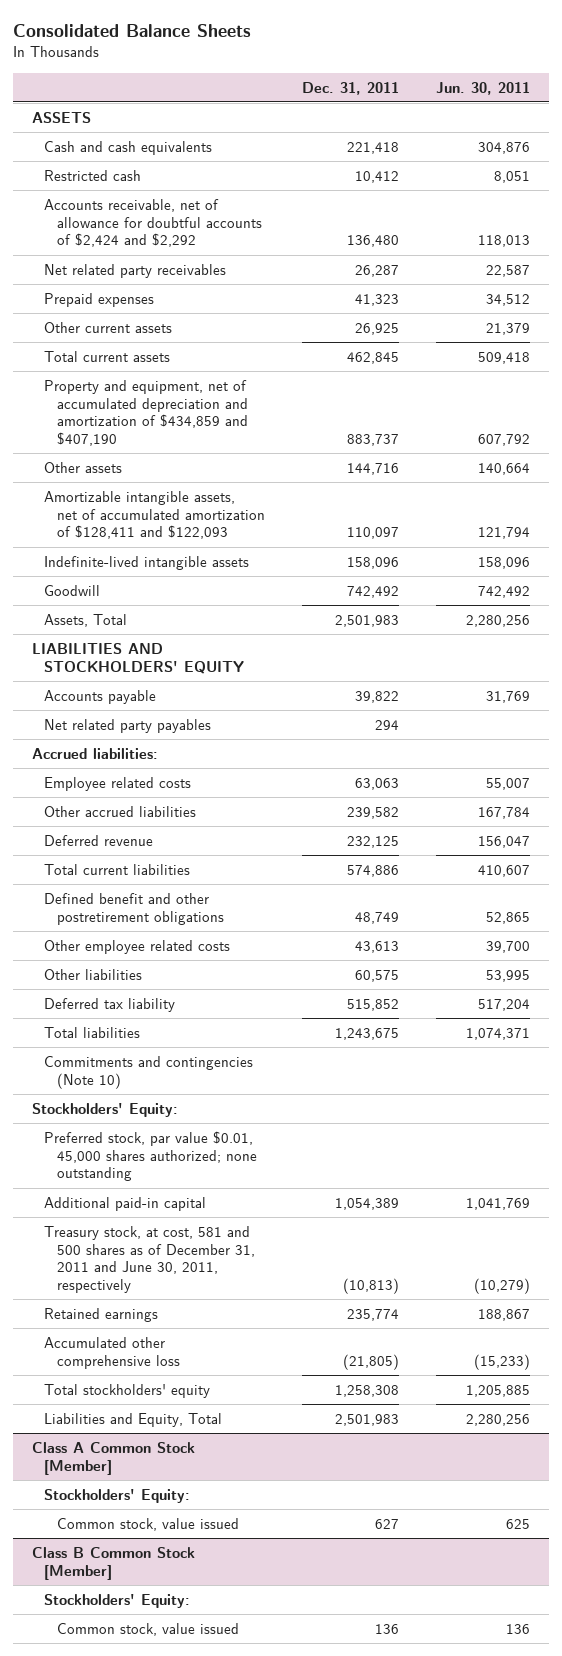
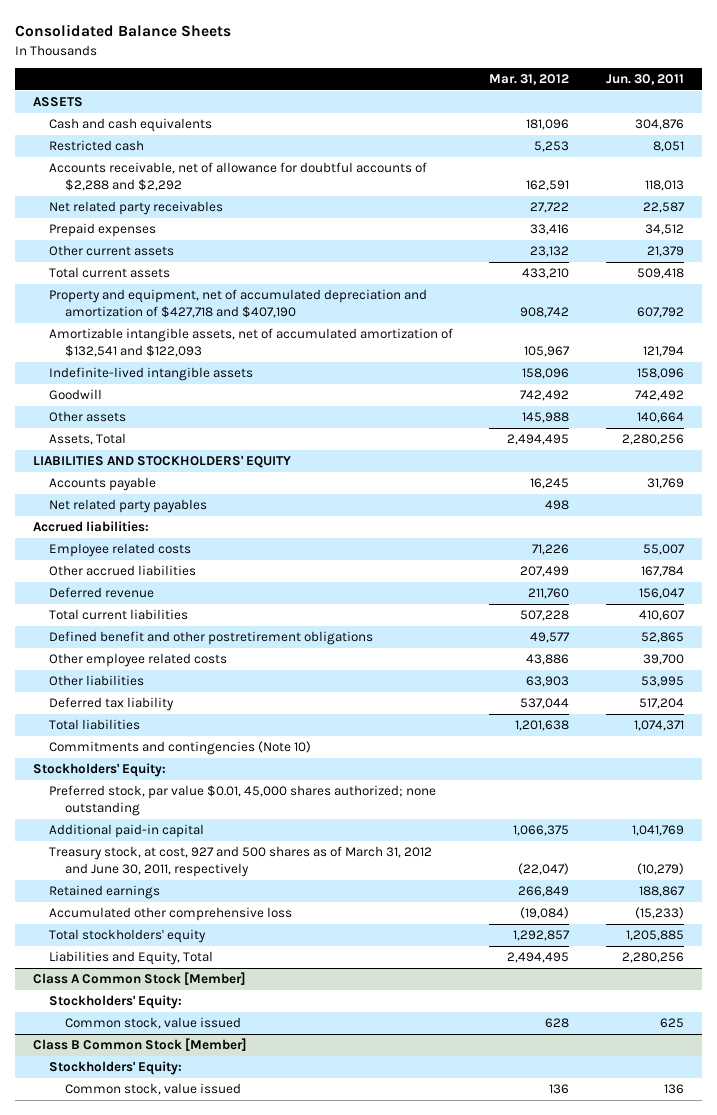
- | Dec. 31, 2011 | Jun. 30, 2011
+ | Mar. 31, 2012 | Jun. 30, 2011
- Accounts receivable, net of allowance for doubtful accounts of $2,424 and $2,292 | 136,480 | 118,013
+ Accounts receivable, net of allowance for doubtful accounts of $2,288 and $2,292 | 162,591 | 118,013
- Property and equipment, net of accumulated depreciation and amortization of $434,859 and $407,190 | 883,737 | 607,792
- Amortizable intangible assets, net of accumulated amortization of $128,411 and $122,093 | 110,097 | 121,794
+ Property and equipment, net of accumulated depreciation and amortization of $427,718 and $407,190 | 908,742 | 607,792
+ Amortizable intangible assets, net of accumulated amortization of $132,541 and $122,093 | 105,967 | 121,794
moved down: Other assets | 145,988 | 140,664
- Treasury stock, at cost, 581 and 500 shares as of December 31, 2011 and June 30, 2011, respectively | (10,813) | (10,279)
+ Treasury stock, at cost, 927 and 500 shares as of March 31, 2012 and June 30, 2011, respectively | (22,047) | (10,279)

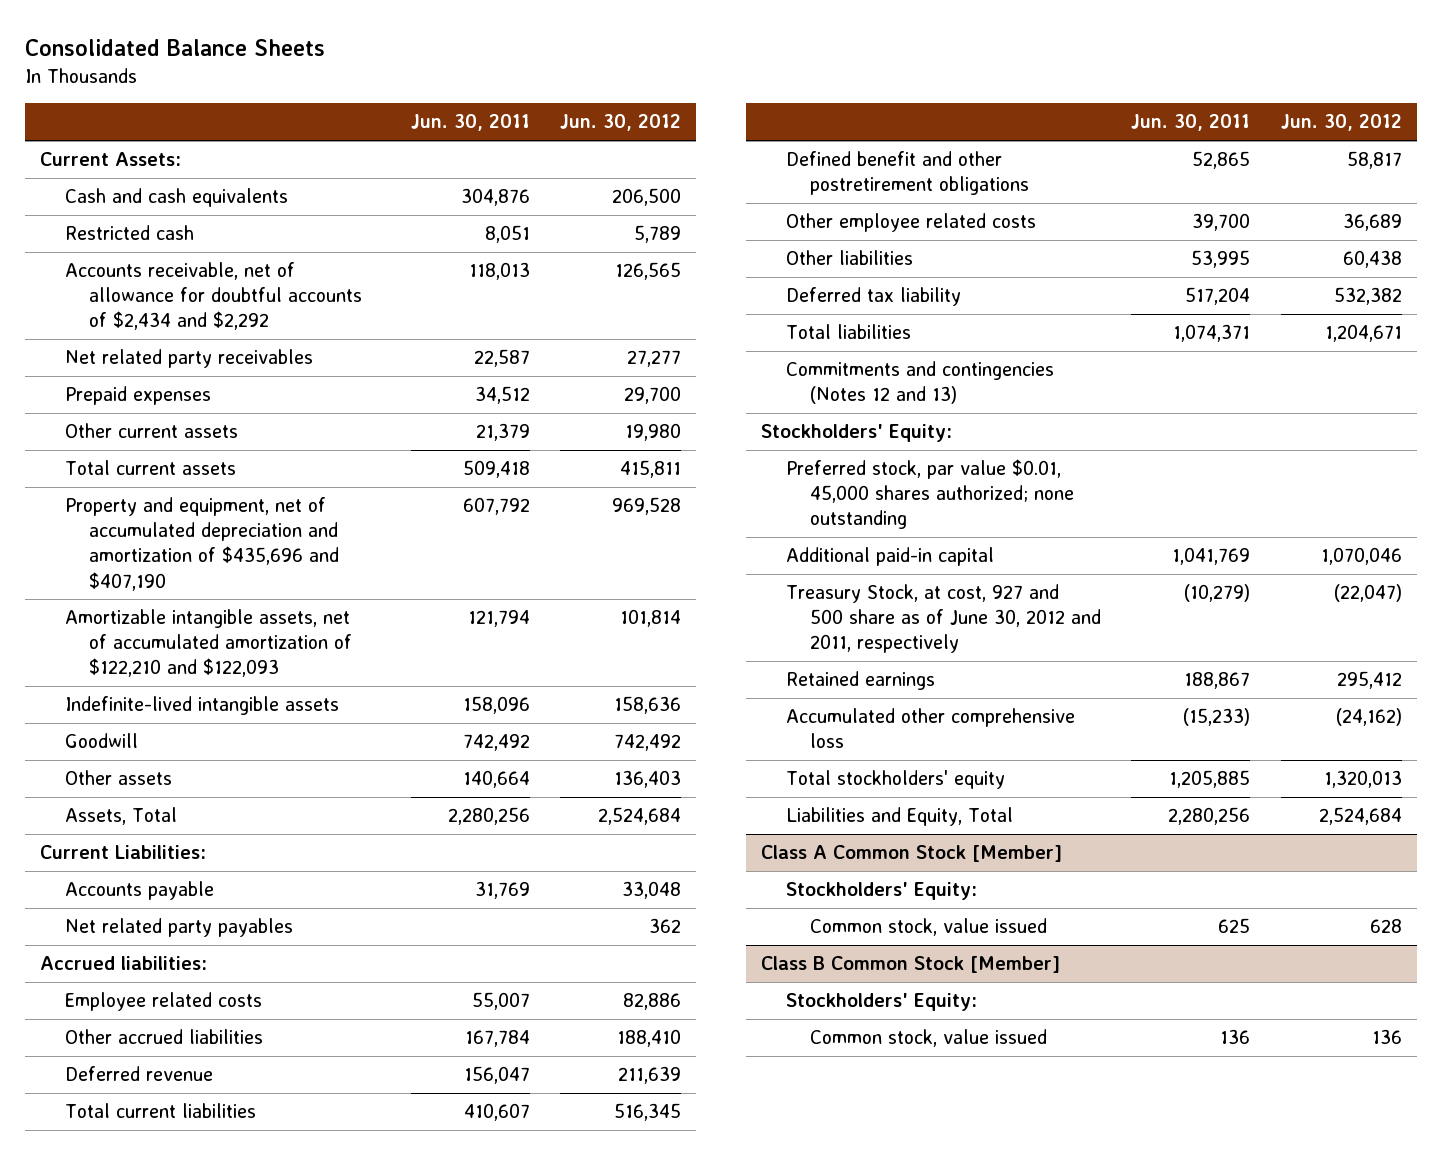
- | Mar. 31, 2012 | Jun. 30, 2011
+ | Jun. 30, 2011 | Jun. 30, 2012
- ASSETS
+ Current Assets:
- Accounts receivable, net of allowance for doubtful accounts of $2,288 and $2,292 | 162,591 | 118,013
+ Accounts receivable, net of allowance for doubtful accounts of $2,434 and $2,292 | 118,013 | 126,565
- Property and equipment, net of accumulated depreciation and amortization of $427,718 and $407,190 | 908,742 | 607,792
- Amortizable intangible assets, net of accumulated amortization of $132,541 and $122,093 | 105,967 | 121,794
+ Property and equipment, net of accumulated depreciation and amortization of $435,696 and $407,190 | 607,792 | 969,528
+ Amortizable intangible assets, net of accumulated amortization of $122,210 and $122,093 | 121,794 | 101,814
- LIABILITIES AND STOCKHOLDERS' EQUITY
+ Current Liabilities:
- Commitments and contingencies (Note 10)
+ Commitments and contingencies (Notes 12 and 13)
- Treasury stock, at cost, 927 and 500 shares as of March 31, 2012 and June 30, 2011, respectively | (22,047) | (10,279)
+ Treasury Stock, at cost, 927 and 500 share as of June 30, 2012 and 2011, respectively | (10,279) | (22,047)

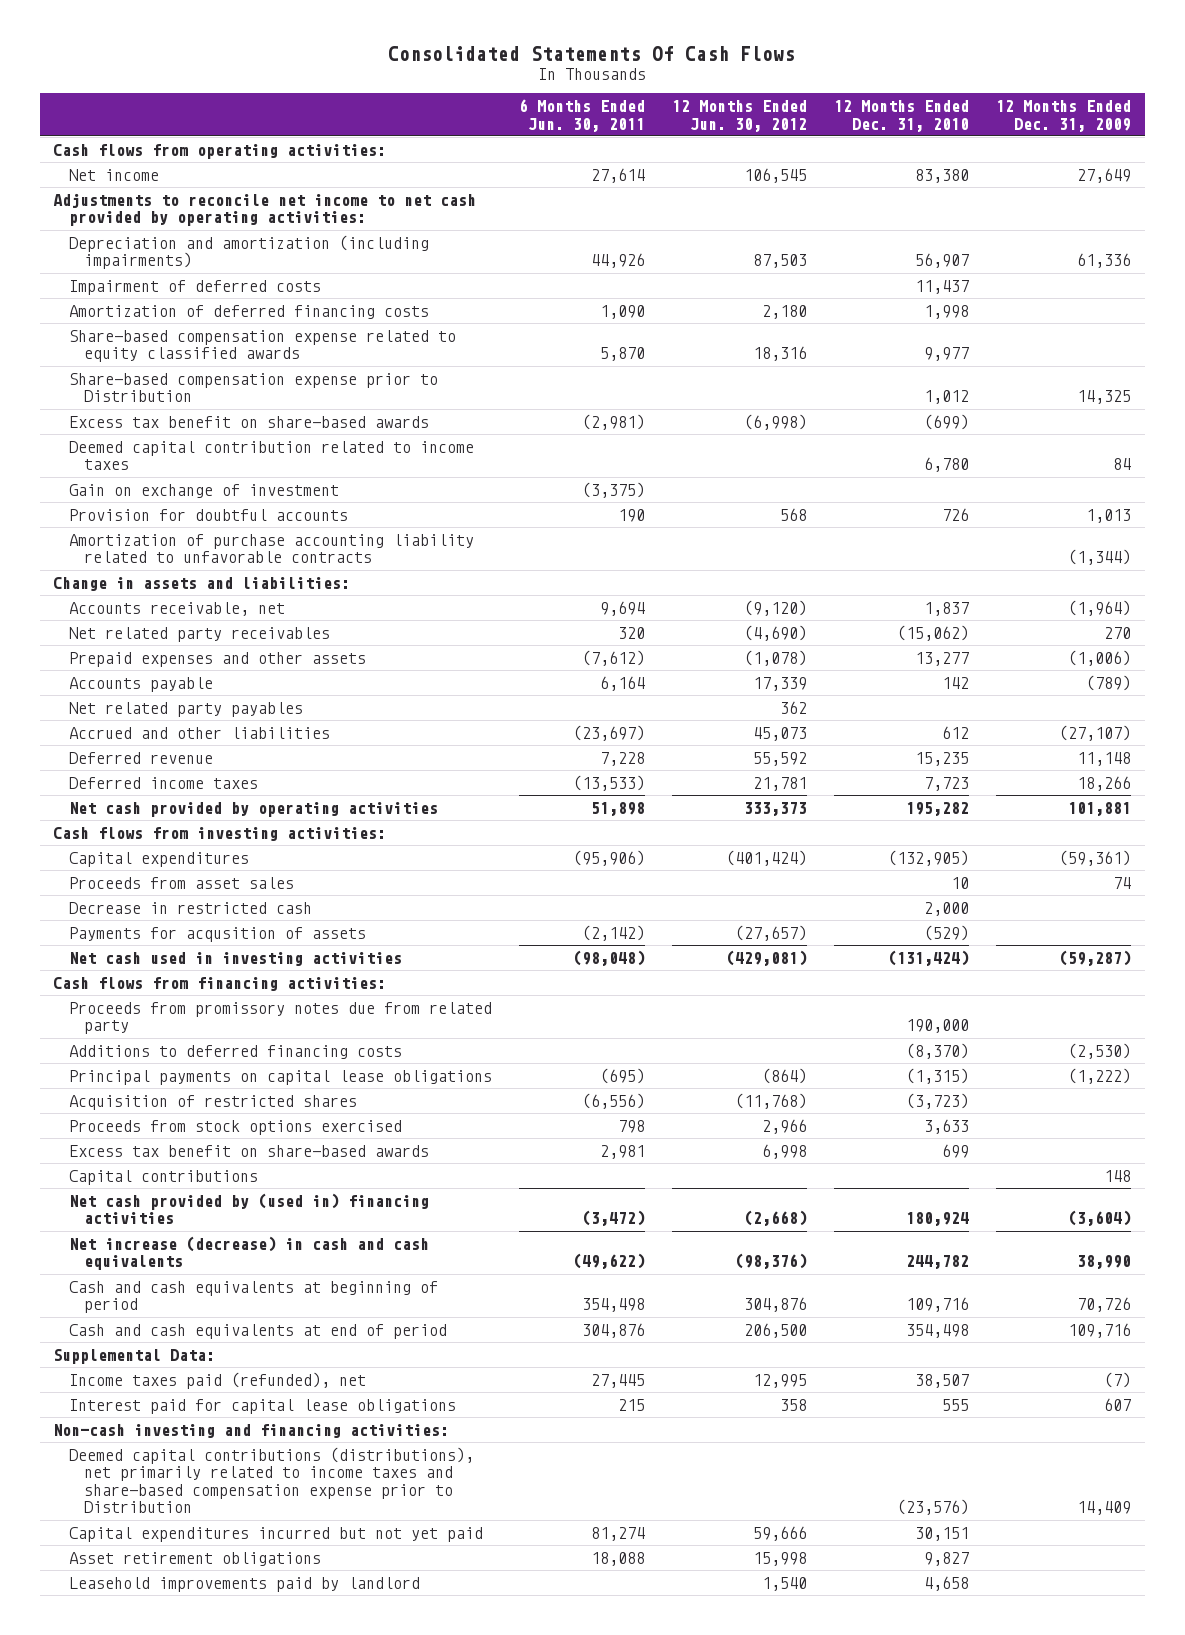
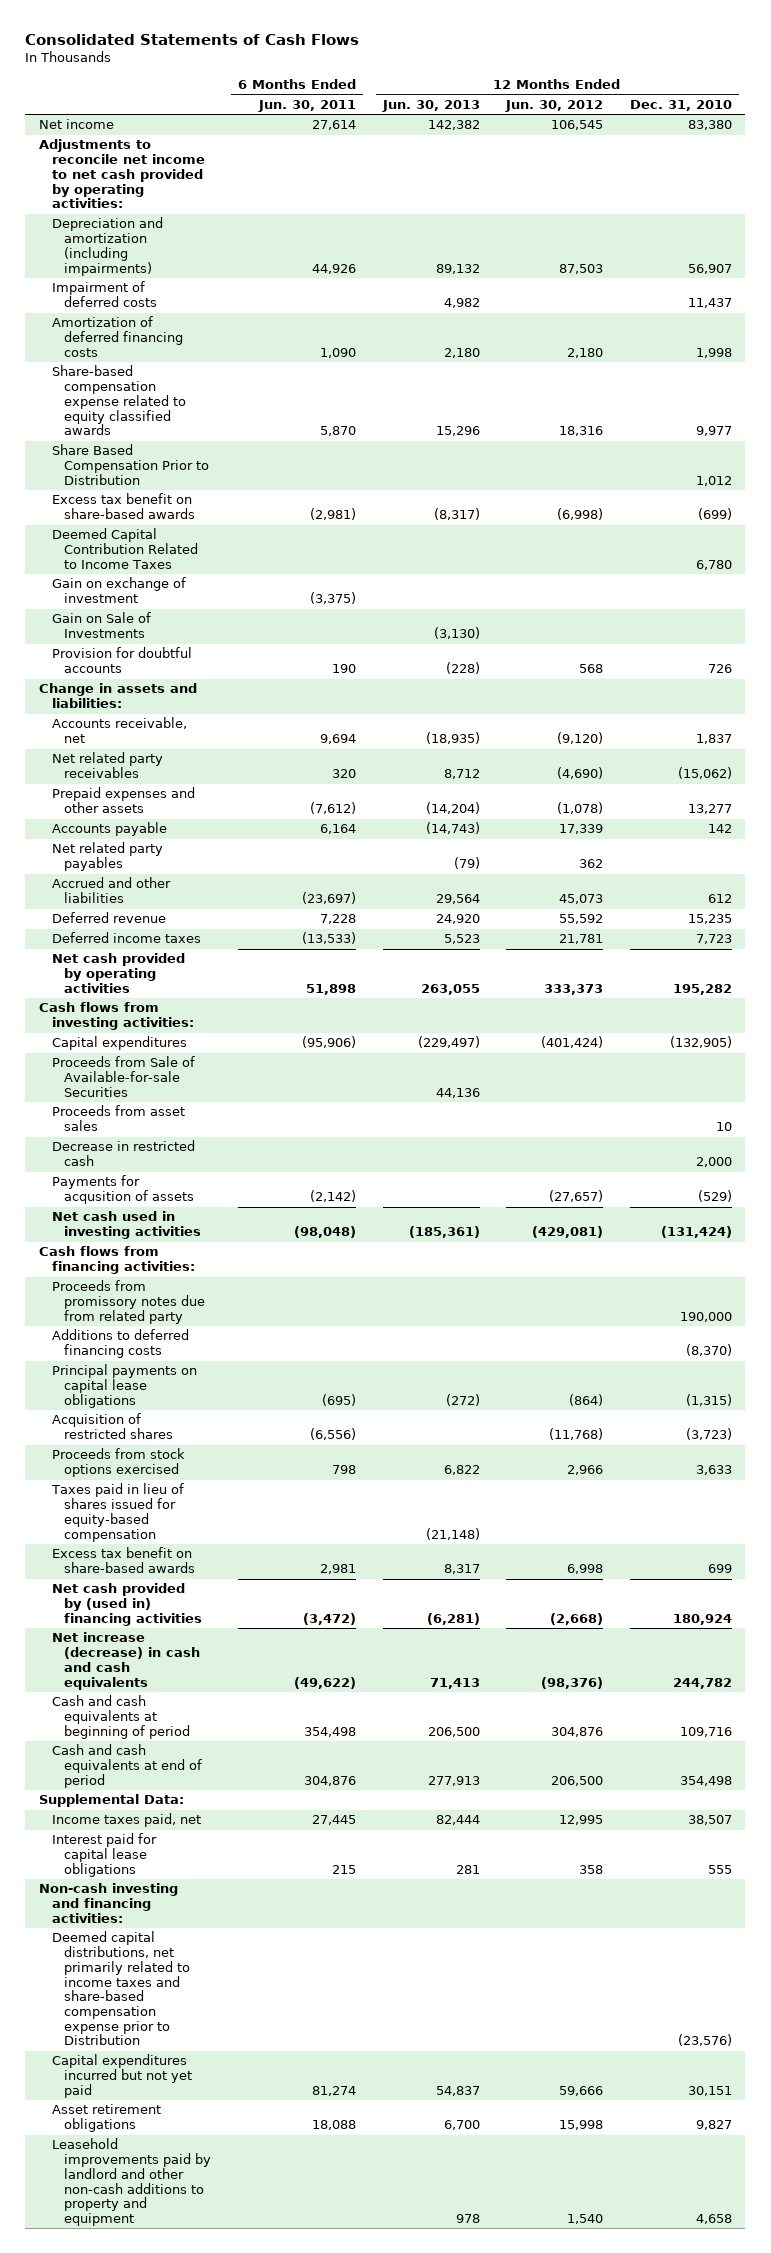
- Consolidated Statements Of Cash Flows
+ Consolidated Statements of Cash Flows
- | 6 Months Ended Jun. 30, 2011 | 12 Months Ended Jun. 30, 2012 | 12 Months Ended Dec. 31, 2010 | 12 Months Ended Dec. 31, 2009
+ | 6 Months Ended Jun. 30, 2011 | 12 Months Ended Jun. 30, 2013 | 12 Months Ended Jun. 30, 2012 | 12 Months Ended Dec. 31, 2010
- Cash flows from operating activities:
- Share-based compensation expense prior to Distribution | | | 1,012 | 14,325
+ Share Based Compensation Prior to Distribution | | | | 1,012
- Deemed capital contribution related to income taxes | | | 6,780 | 84
+ Deemed Capital Contribution Related to Income Taxes | | | | 6,780
+ Gain on Sale of Investments | | (3,130) | |
- Amortization of purchase accounting liability related to unfavorable contracts | | | | (1,344)
+ Proceeds from Sale of Available-for-sale Securities | | 44,136 | |
+ Taxes paid in lieu of shares issued for equity-based compensation | | (21,148) | |
- Capital contributions | | | | 148
- Income taxes paid (refunded), net | 27,445 | 12,995 | 38,507 | (7)
+ Income taxes paid, net | 27,445 | 82,444 | 12,995 | 38,507
- Deemed capital contributions (distributions), net primarily related to income taxes and share-based compensation expense prior to Distribution | | | (23,576) | 14,409
+ Deemed capital distributions, net primarily related to income taxes and share-based compensation expense prior to Distribution | | | | (23,576)
- Leasehold improvements paid by landlord | | 1,540 | 4,658 |
+ Leasehold improvements paid by landlord and other non-cash additions to property and equipment | | 978 | 1,540 | 4,658

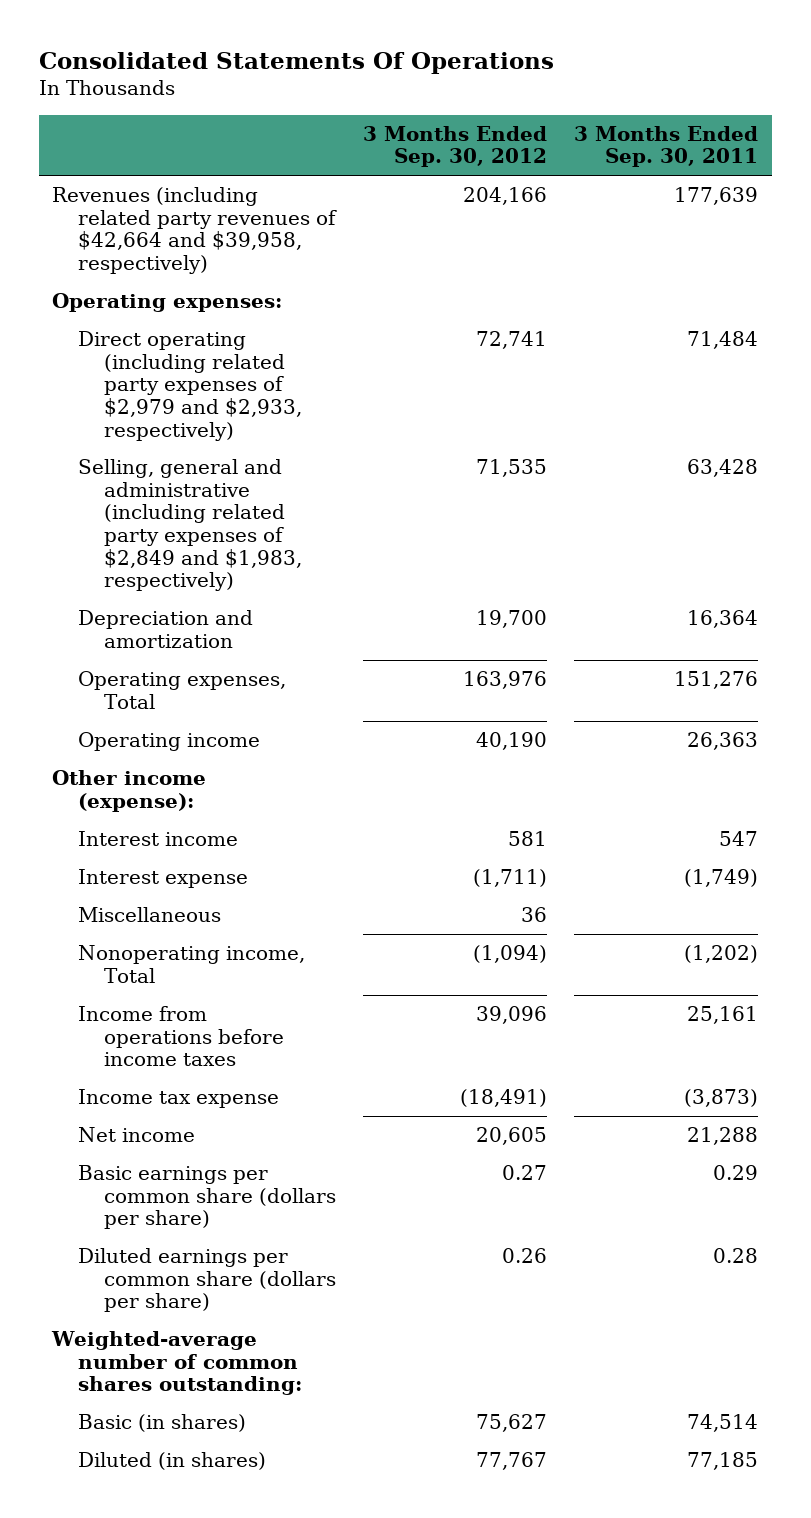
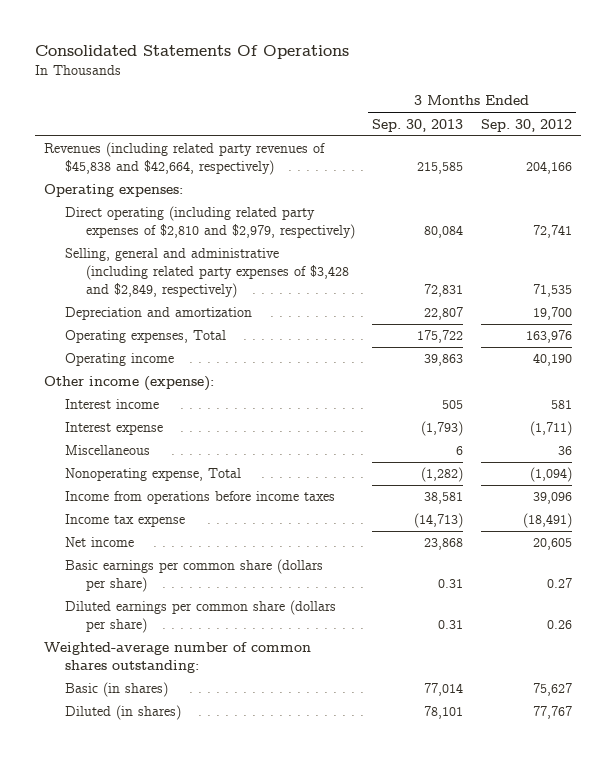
- | 3 Months Ended Sep. 30, 2012 | 3 Months Ended Sep. 30, 2011
+ | 3 Months Ended Sep. 30, 2013 | 3 Months Ended Sep. 30, 2012
- Revenues (including related party revenues of $42,664 and $39,958, respectively) | 204,166 | 177,639
+ Revenues (including related party revenues of $45,838 and $42,664, respectively) | 215,585 | 204,166
- Direct operating (including related party expenses of $2,979 and $2,933, respectively) | 72,741 | 71,484
- Selling, general and administrative (including related party expenses of $2,849 and $1,983, respectively) | 71,535 | 63,428
+ Direct operating (including related party expenses of $2,810 and $2,979, respectively) | 80,084 | 72,741
+ Selling, general and administrative (including related party expenses of $3,428 and $2,849, respectively) | 72,831 | 71,535
- Nonoperating income, Total | (1,094) | (1,202)
+ Nonoperating expense, Total | (1,282) | (1,094)

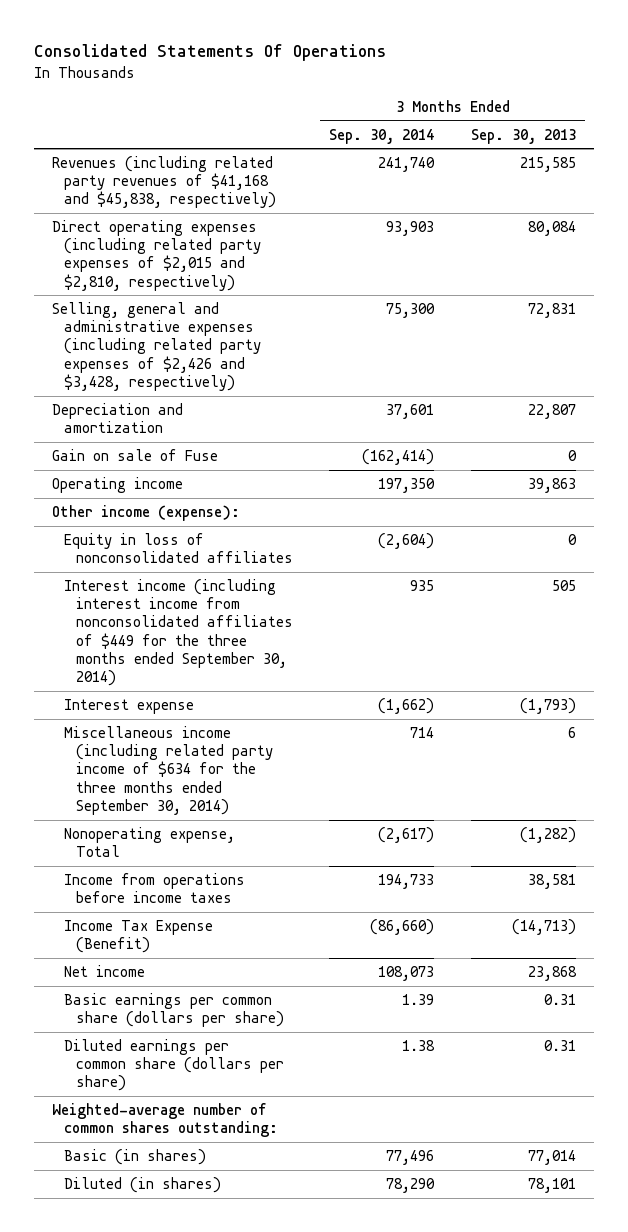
- | 3 Months Ended Sep. 30, 2013 | 3 Months Ended Sep. 30, 2012
+ | 3 Months Ended Sep. 30, 2014 | 3 Months Ended Sep. 30, 2013
- Revenues (including related party revenues of $45,838 and $42,664, respectively) | 215,585 | 204,166
- Operating expenses:
- Direct operating (including related party expenses of $2,810 and $2,979, respectively) | 80,084 | 72,741
- Selling, general and administrative (including related party expenses of $3,428 and $2,849, respectively) | 72,831 | 71,535
+ Revenues (including related party revenues of $41,168 and $45,838, respectively) | 241,740 | 215,585
+ Direct operating expenses (including related party expenses of $2,015 and $2,810, respectively) | 93,903 | 80,084
+ Selling, general and administrative expenses (including related party expenses of $2,426 and $3,428, respectively) | 75,300 | 72,831
- Operating expenses, Total | 175,722 | 163,976
+ Gain on sale of Fuse | (162,414) | 0
- Interest income | 505 | 581
+ Equity in loss of nonconsolidated affiliates | (2,604) | 0
+ Interest income (including interest income from nonconsolidated affiliates of $449 for the three months ended September 30, 2014) | 935 | 505
- Miscellaneous | 6 | 36
+ Miscellaneous income (including related party income of $634 for the three months ended September 30, 2014) | 714 | 6
- Income tax expense | (14,713) | (18,491)
+ Income Tax Expense (Benefit) | (86,660) | (14,713)

